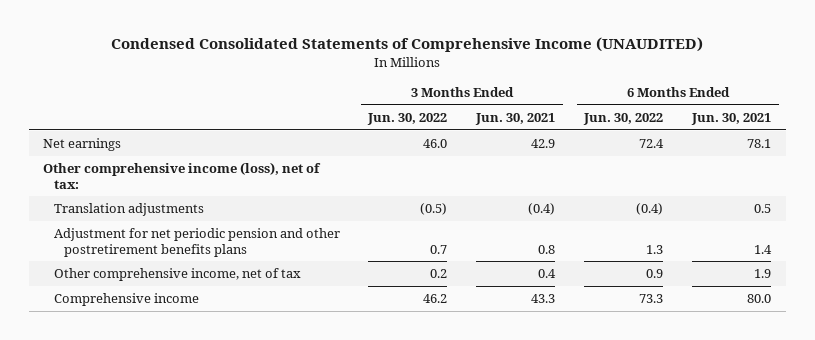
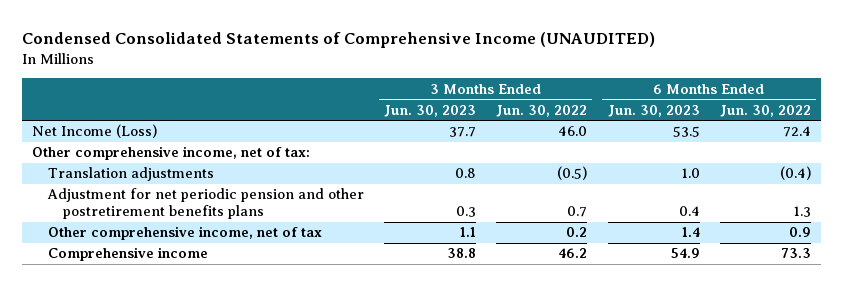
- | 3 Months Ended Jun. 30, 2022 | 3 Months Ended Jun. 30, 2021 | 6 Months Ended Jun. 30, 2022 | 6 Months Ended Jun. 30, 2021
+ | 3 Months Ended Jun. 30, 2023 | 3 Months Ended Jun. 30, 2022 | 6 Months Ended Jun. 30, 2023 | 6 Months Ended Jun. 30, 2022
- Net earnings | 46.0 | 42.9 | 72.4 | 78.1
- Other comprehensive income (loss), net of tax:
+ Net Income (Loss) | 37.7 | 46.0 | 53.5 | 72.4
+ Other comprehensive income, net of tax:

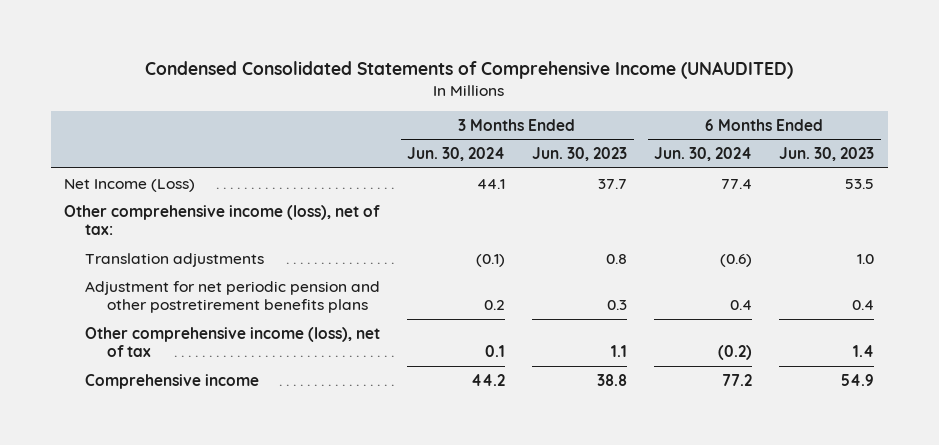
- | 3 Months Ended Jun. 30, 2023 | 3 Months Ended Jun. 30, 2022 | 6 Months Ended Jun. 30, 2023 | 6 Months Ended Jun. 30, 2022
+ | 3 Months Ended Jun. 30, 2024 | 3 Months Ended Jun. 30, 2023 | 6 Months Ended Jun. 30, 2024 | 6 Months Ended Jun. 30, 2023
- Other comprehensive income, net of tax:
+ Other comprehensive income (loss), net of tax:
- Other comprehensive income, net of tax | 1.1 | 0.2 | 1.4 | 0.9
+ Other comprehensive income (loss), net of tax | 0.1 | 1.1 | (0.2) | 1.4

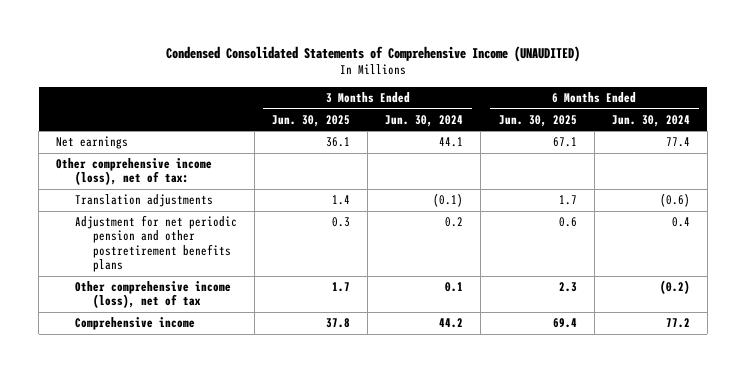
- | 3 Months Ended Jun. 30, 2024 | 3 Months Ended Jun. 30, 2023 | 6 Months Ended Jun. 30, 2024 | 6 Months Ended Jun. 30, 2023
+ | 3 Months Ended Jun. 30, 2025 | 3 Months Ended Jun. 30, 2024 | 6 Months Ended Jun. 30, 2025 | 6 Months Ended Jun. 30, 2024
- Net Income (Loss) | 44.1 | 37.7 | 77.4 | 53.5
+ Net earnings | 36.1 | 44.1 | 67.1 | 77.4

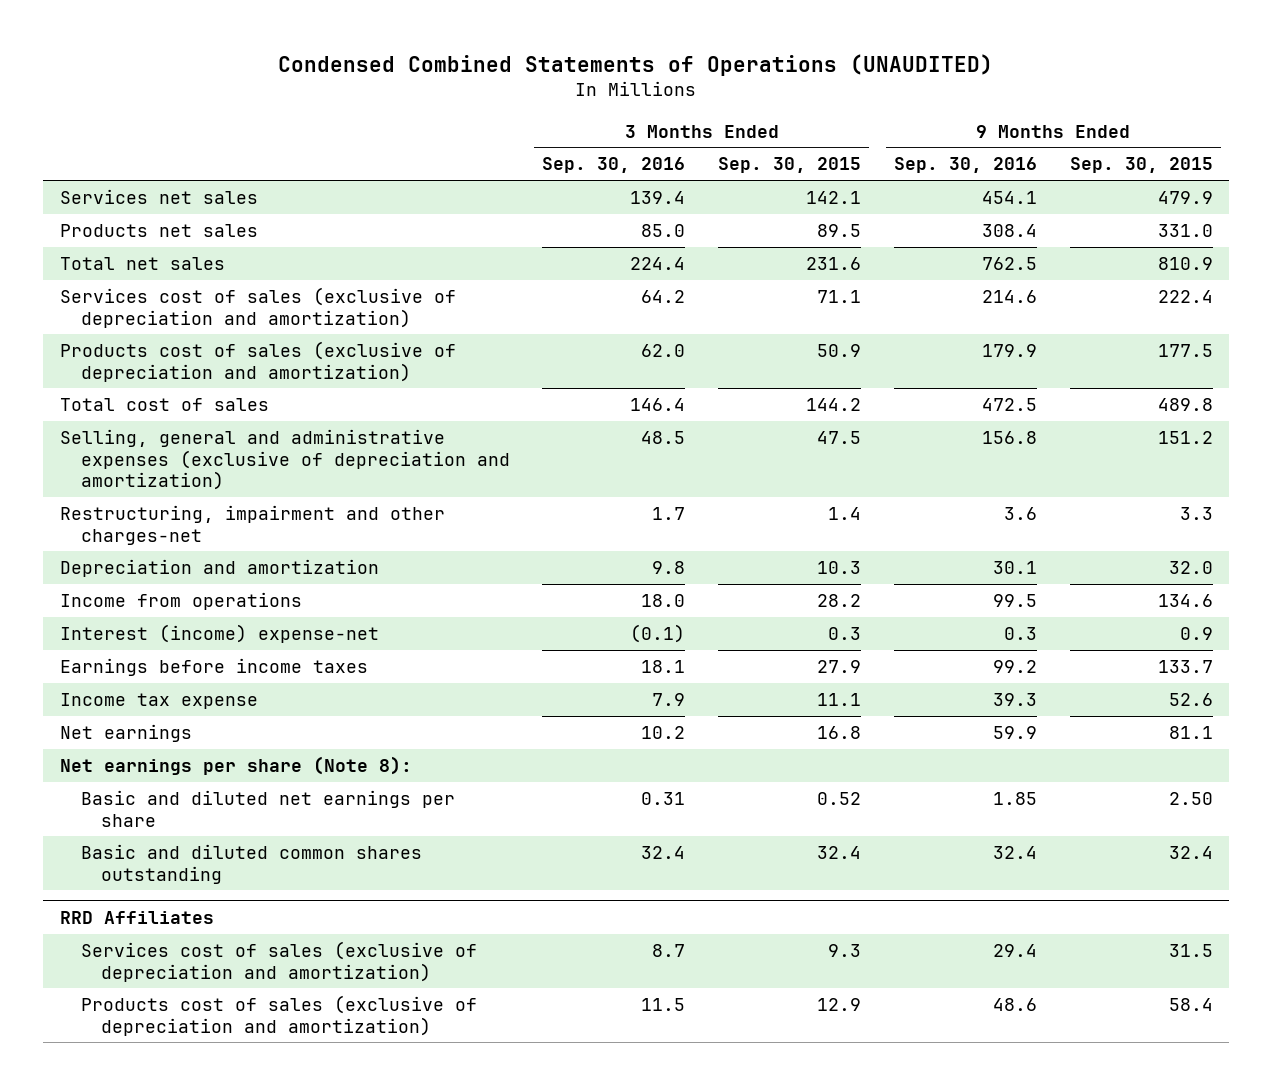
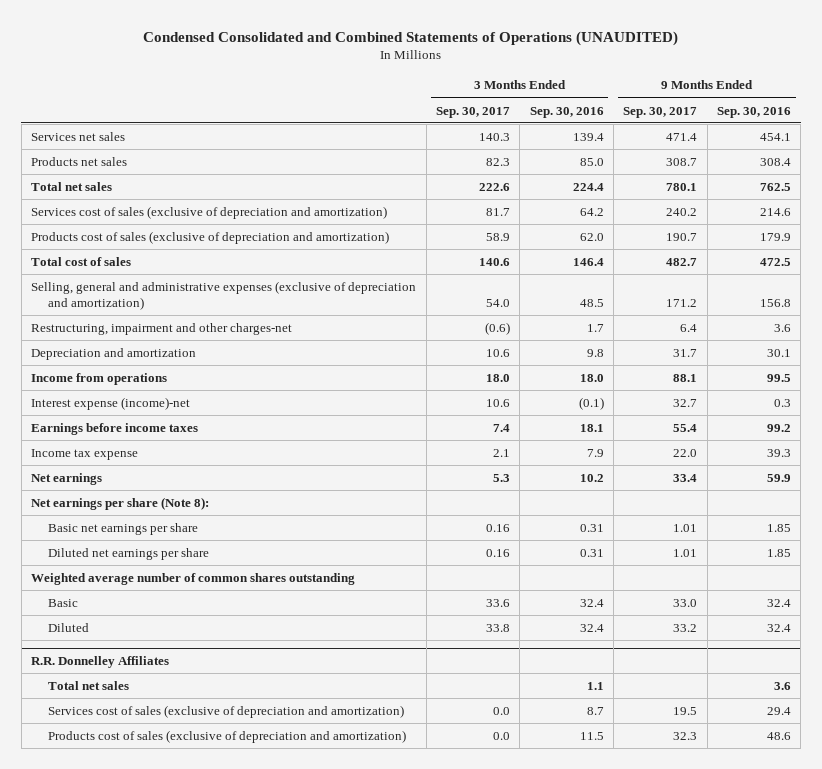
- Condensed Combined Statements of Operations (UNAUDITED)
+ Condensed Consolidated and Combined Statements of Operations (UNAUDITED)
- | 3 Months Ended Sep. 30, 2016 | 3 Months Ended Sep. 30, 2015 | 9 Months Ended Sep. 30, 2016 | 9 Months Ended Sep. 30, 2015
+ | 3 Months Ended Sep. 30, 2017 | 3 Months Ended Sep. 30, 2016 | 9 Months Ended Sep. 30, 2017 | 9 Months Ended Sep. 30, 2016
- Interest (income) expense-net | (0.1) | 0.3 | 0.3 | 0.9
+ Interest expense (income)-net | 10.6 | (0.1) | 32.7 | 0.3
- Basic and diluted net earnings per share | 0.31 | 0.52 | 1.85 | 2.50
- Basic and diluted common shares outstanding | 32.4 | 32.4 | 32.4 | 32.4
- RRD Affiliates
+ Basic net earnings per share | 0.16 | 0.31 | 1.01 | 1.85
+ Diluted net earnings per share | 0.16 | 0.31 | 1.01 | 1.85
+ Weighted average number of common shares outstanding
+ Basic | 33.6 | 32.4 | 33.0 | 32.4
+ Diluted | 33.8 | 32.4 | 33.2 | 32.4
+ R.R. Donnelley Affiliates
+ Total net sales | | 1.1 | | 3.6

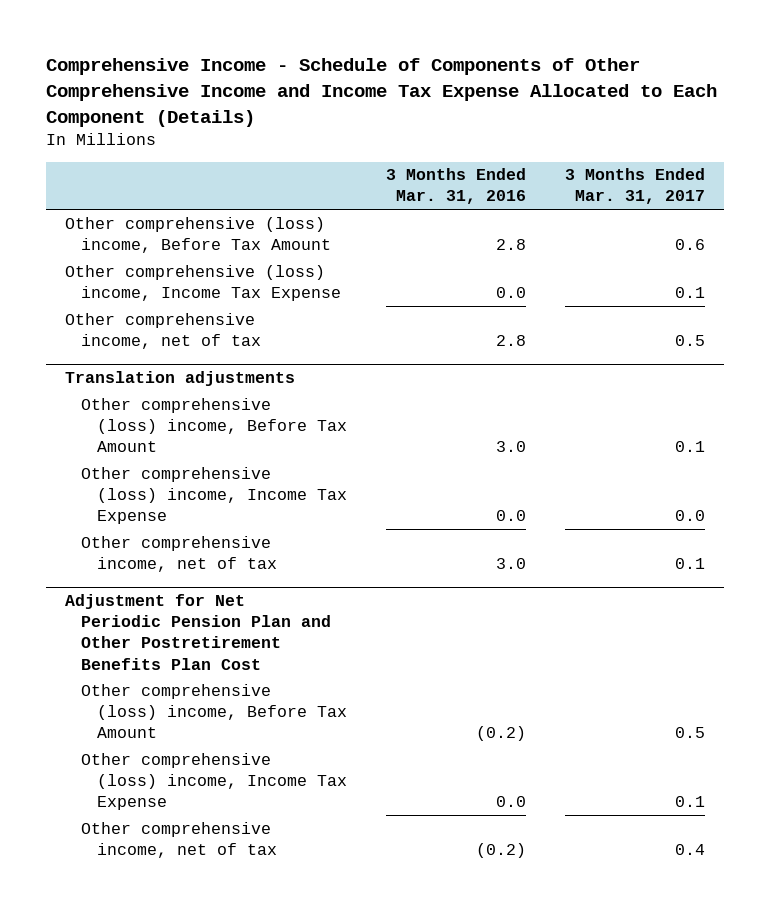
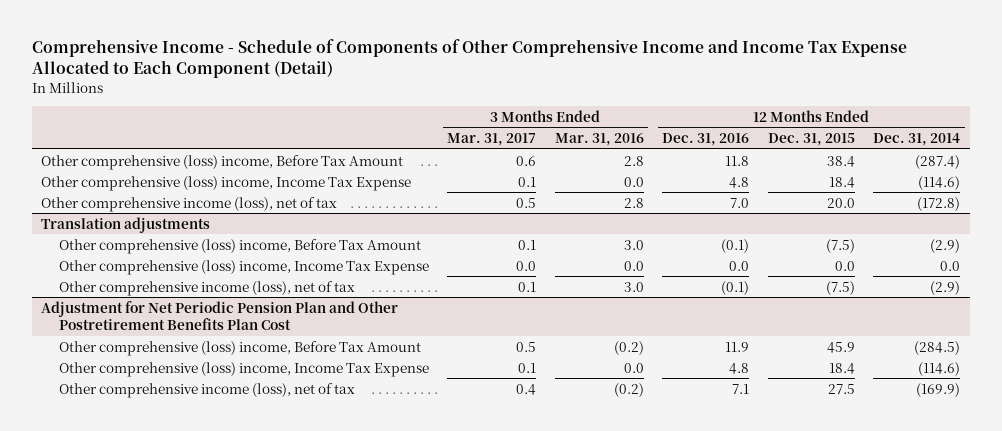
- Comprehensive Income - Schedule of Components of Other Comprehensive Income and Income Tax Expense Allocated to Each Component (Details)
+ Comprehensive Income - Schedule of Components of Other Comprehensive Income and Income Tax Expense Allocated to Each Component (Detail)
- | 3 Months Ended Mar. 31, 2016 | 3 Months Ended Mar. 31, 2017
+ | 3 Months Ended Mar. 31, 2017 | 3 Months Ended Mar. 31, 2016 | 12 Months Ended Dec. 31, 2016 | 12 Months Ended Dec. 31, 2015 | 12 Months Ended Dec. 31, 2014
- Other comprehensive income, net of tax | 2.8 | 0.5
+ Other comprehensive income (loss), net of tax | 0.5 | 2.8 | 7.0 | 20.0 | (172.8)
@ Translation adjustments
- Other comprehensive income, net of tax | 3.0 | 0.1
+ Other comprehensive income (loss), net of tax | 0.1 | 3.0 | (0.1) | (7.5) | (2.9)
@ Adjustment for Net Periodic Pension Plan and Other Postretirement Benefits Plan Cost
- Other comprehensive income, net of tax | (0.2) | 0.4
+ Other comprehensive income (loss), net of tax | 0.4 | (0.2) | 7.1 | 27.5 | (169.9)

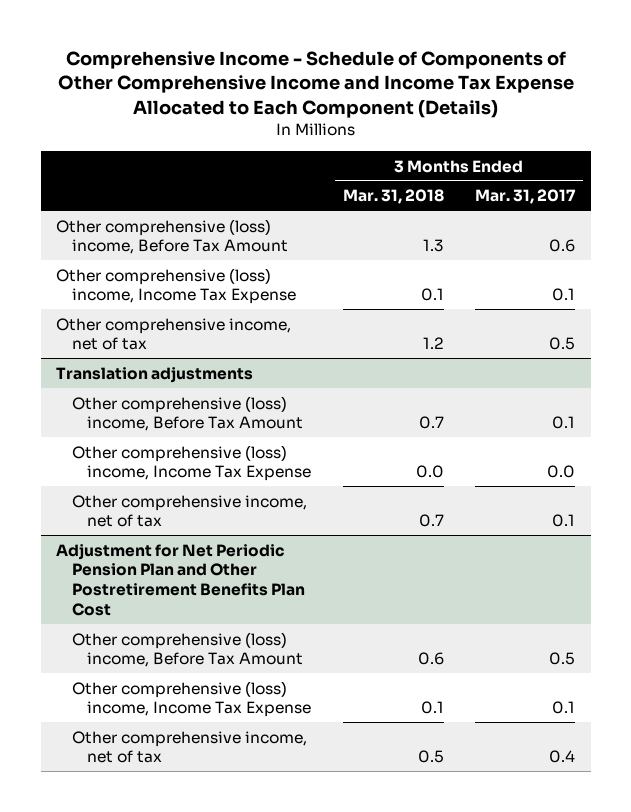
- Comprehensive Income - Schedule of Components of Other Comprehensive Income and Income Tax Expense Allocated to Each Component (Detail)
+ Comprehensive Income - Schedule of Components of Other Comprehensive Income and Income Tax Expense Allocated to Each Component (Details)
- | 3 Months Ended Mar. 31, 2017 | 3 Months Ended Mar. 31, 2016 | 12 Months Ended Dec. 31, 2016 | 12 Months Ended Dec. 31, 2015 | 12 Months Ended Dec. 31, 2014
+ | 3 Months Ended Mar. 31, 2018 | 3 Months Ended Mar. 31, 2017
- Other comprehensive income (loss), net of tax | 0.5 | 2.8 | 7.0 | 20.0 | (172.8)
+ Other comprehensive income, net of tax | 1.2 | 0.5
@ Translation adjustments
- Other comprehensive income (loss), net of tax | 0.1 | 3.0 | (0.1) | (7.5) | (2.9)
+ Other comprehensive income, net of tax | 0.7 | 0.1
@ Adjustment for Net Periodic Pension Plan and Other Postretirement Benefits Plan Cost
- Other comprehensive income (loss), net of tax | 0.4 | (0.2) | 7.1 | 27.5 | (169.9)
+ Other comprehensive income, net of tax | 0.5 | 0.4

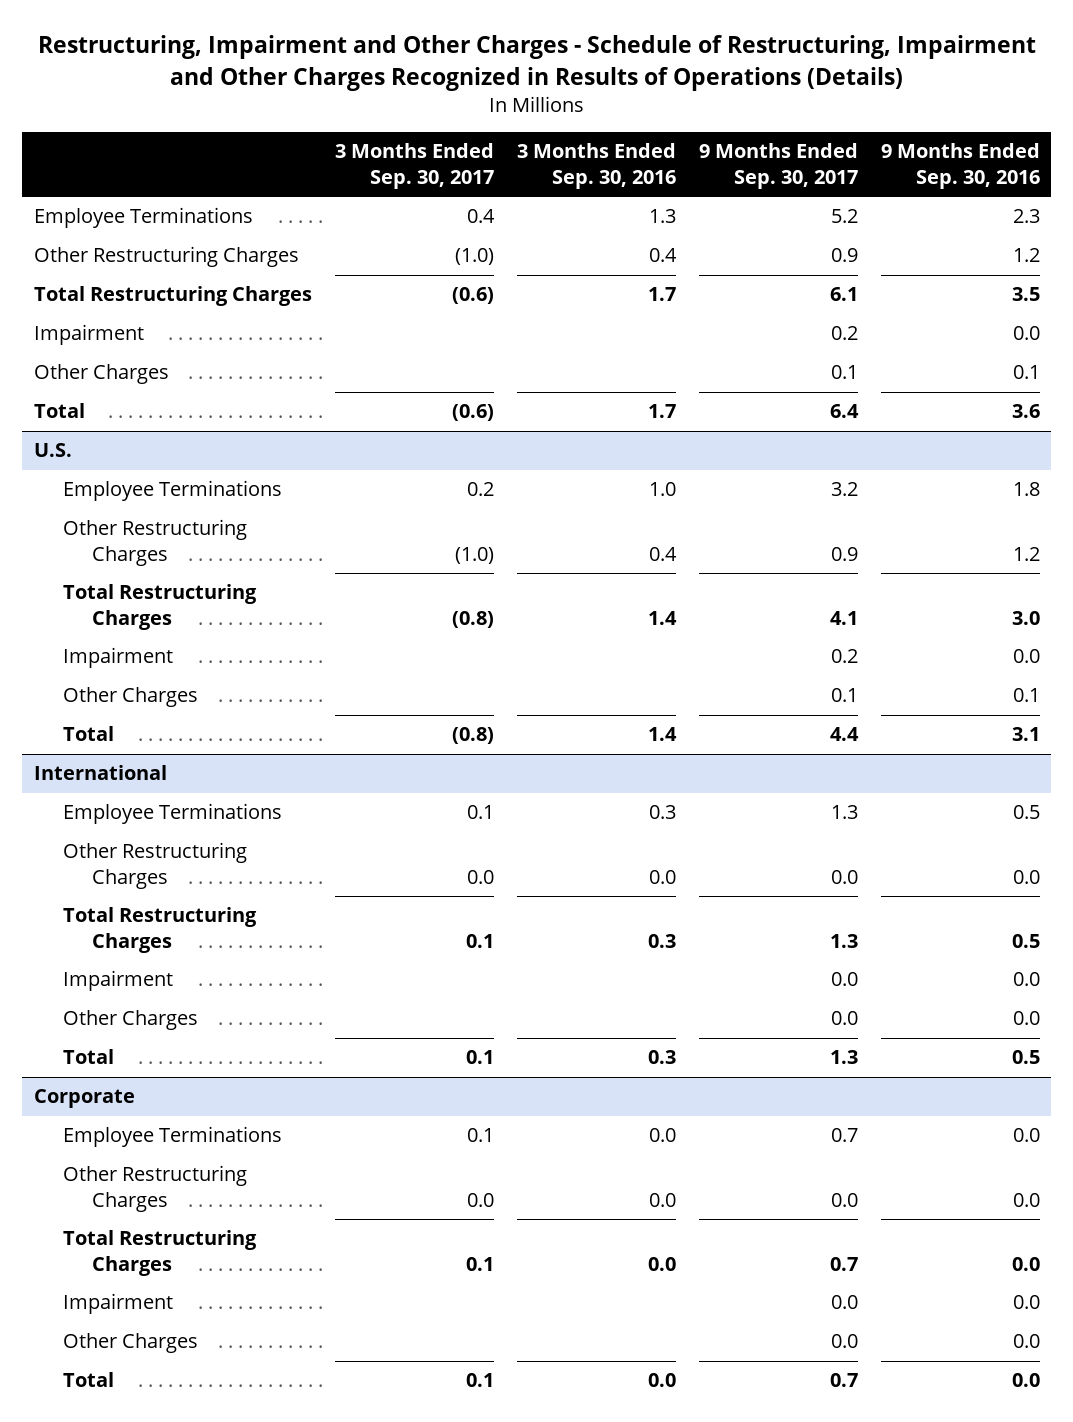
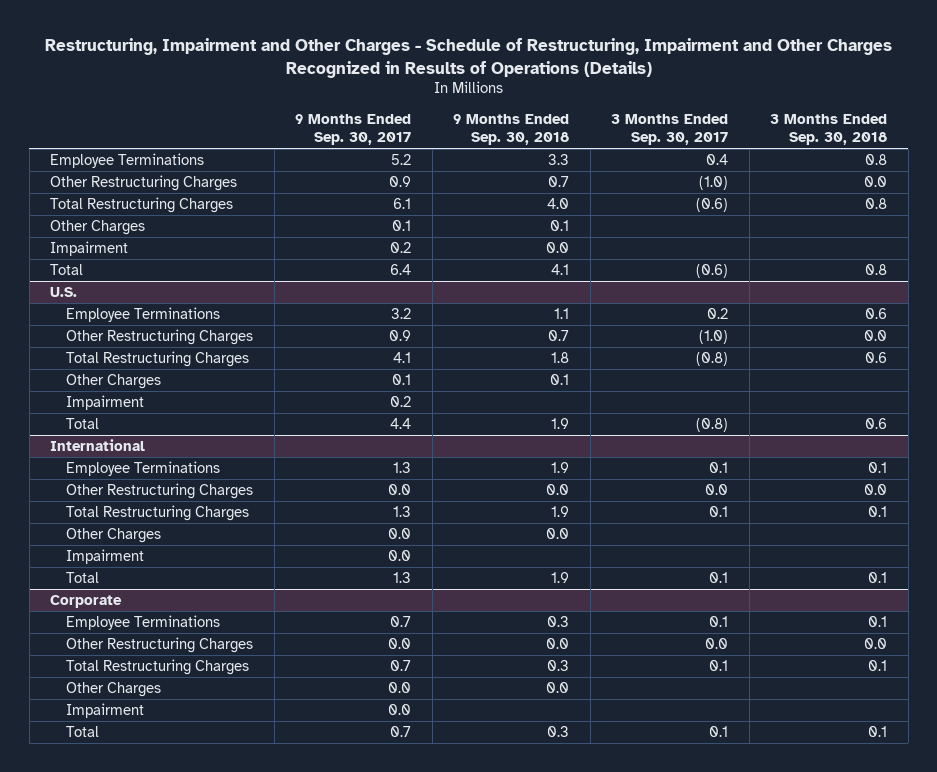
- | 3 Months Ended Sep. 30, 2017 | 3 Months Ended Sep. 30, 2016 | 9 Months Ended Sep. 30, 2017 | 9 Months Ended Sep. 30, 2016
+ | 9 Months Ended Sep. 30, 2017 | 9 Months Ended Sep. 30, 2018 | 3 Months Ended Sep. 30, 2017 | 3 Months Ended Sep. 30, 2018
moved down: Impairment | 0.2 | 0.0 | |
@ U.S.
moved down: Impairment | 0.2 | | |
@ International
moved down: Impairment | 0.0 | | |
@ Corporate
moved down: Impairment | 0.0 | | |

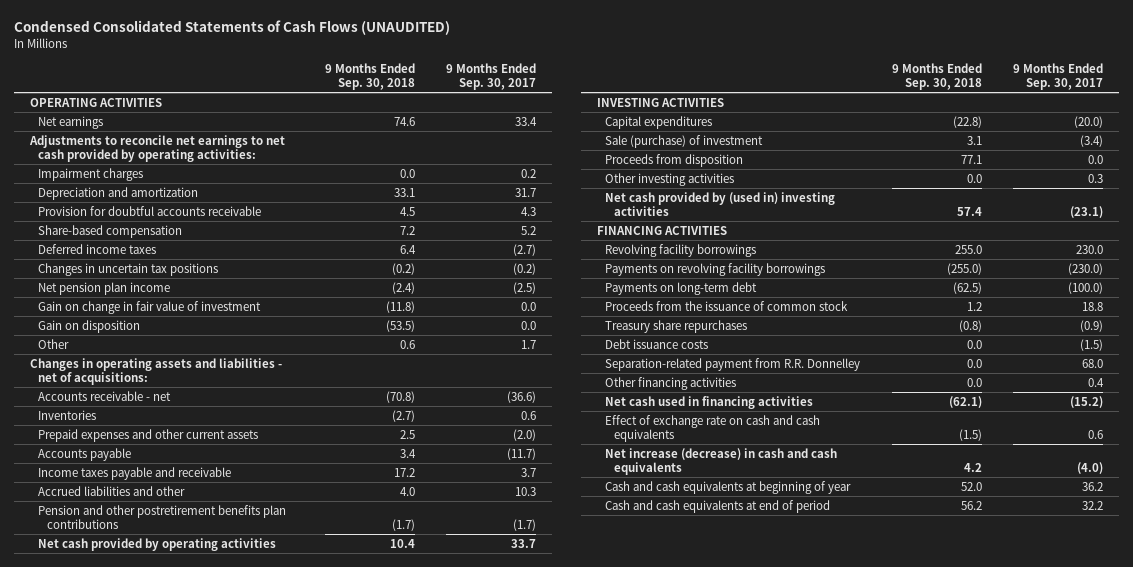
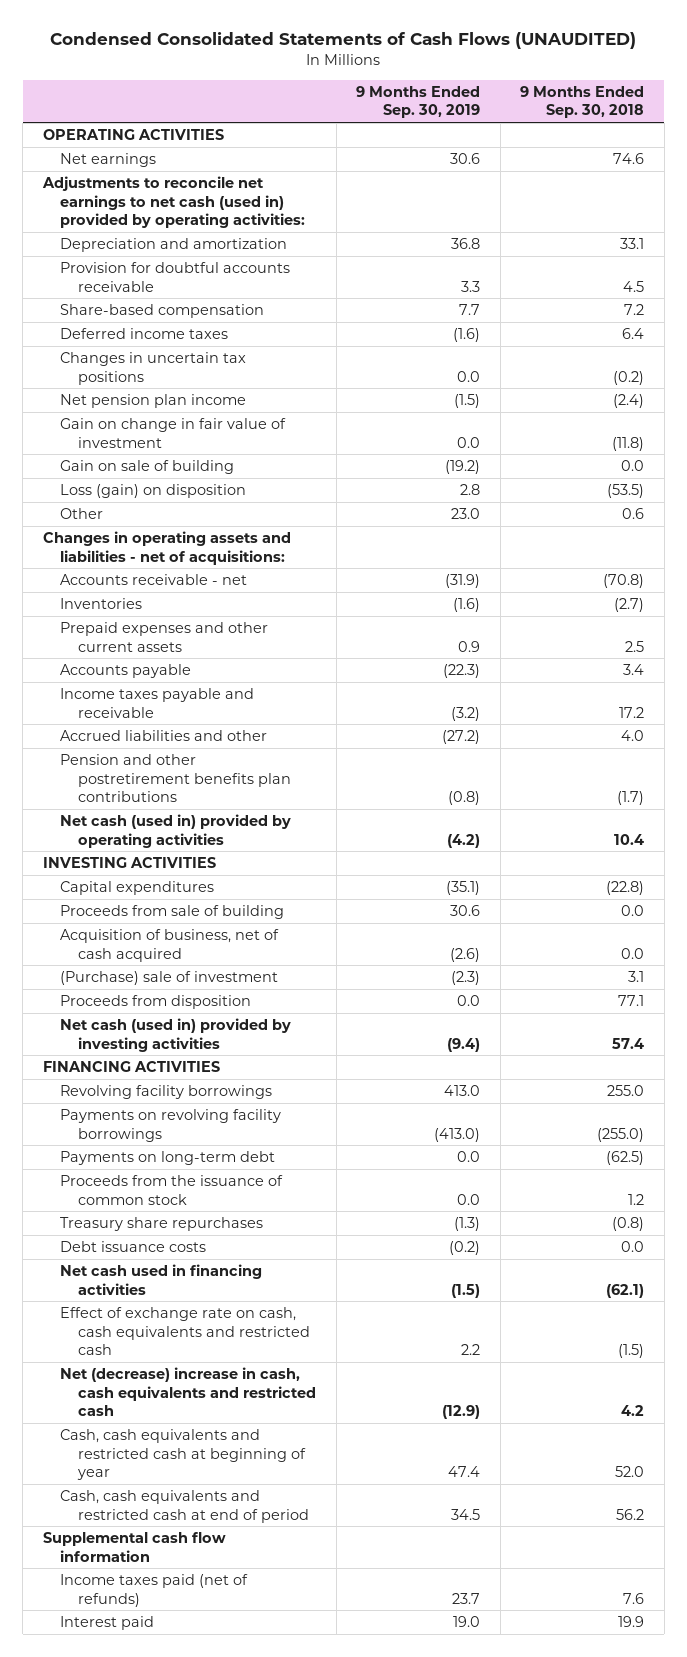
- | 9 Months Ended Sep. 30, 2018 | 9 Months Ended Sep. 30, 2017
+ | 9 Months Ended Sep. 30, 2019 | 9 Months Ended Sep. 30, 2018
- Adjustments to reconcile net earnings to net cash provided by operating activities:
- Impairment charges | 0.0 | 0.2
+ Adjustments to reconcile net earnings to net cash (used in) provided by operating activities:
- Gain on disposition | (53.5) | 0.0
+ Gain on sale of building | (19.2) | 0.0
+ Loss (gain) on disposition | 2.8 | (53.5)
- Net cash provided by operating activities | 10.4 | 33.7
+ Net cash (used in) provided by operating activities | (4.2) | 10.4
- Sale (purchase) of investment | 3.1 | (3.4)
+ Proceeds from sale of building | 30.6 | 0.0
+ Acquisition of business, net of cash acquired | (2.6) | 0.0
+ (Purchase) sale of investment | (2.3) | 3.1
- Other investing activities | 0.0 | 0.3
- Net cash provided by (used in) investing activities | 57.4 | (23.1)
+ Net cash (used in) provided by investing activities | (9.4) | 57.4
- Separation-related payment from R.R. Donnelley | 0.0 | 68.0
- Other financing activities | 0.0 | 0.4
- Effect of exchange rate on cash and cash equivalents | (1.5) | 0.6
- Net increase (decrease) in cash and cash equivalents | 4.2 | (4.0)
- Cash and cash equivalents at beginning of year | 52.0 | 36.2
- Cash and cash equivalents at end of period | 56.2 | 32.2
+ Effect of exchange rate on cash, cash equivalents and restricted cash | 2.2 | (1.5)
+ Net (decrease) increase in cash, cash equivalents and restricted cash | (12.9) | 4.2
+ Cash, cash equivalents and restricted cash at beginning of year | 47.4 | 52.0
+ Cash, cash equivalents and restricted cash at end of period | 34.5 | 56.2
+ Supplemental cash flow information
+ Income taxes paid (net of refunds) | 23.7 | 7.6
+ Interest paid | 19.0 | 19.9

